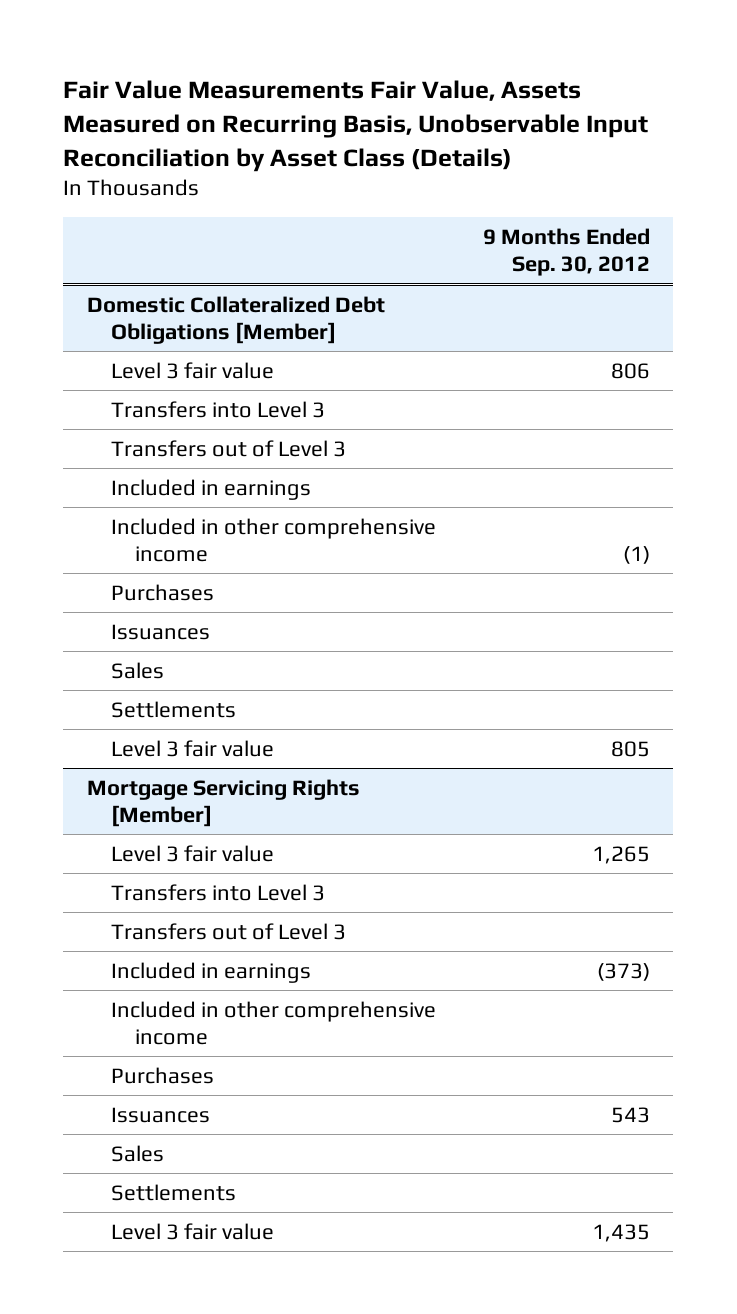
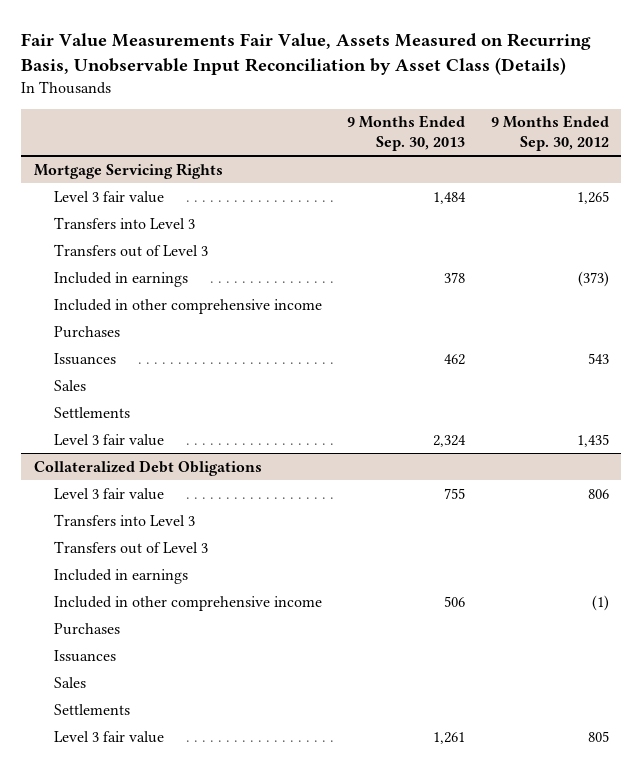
- | 9 Months Ended Sep. 30, 2012
+ | 9 Months Ended Sep. 30, 2013 | 9 Months Ended Sep. 30, 2012
- Domestic Collateralized Debt Obligations [Member]
- Level 3 fair value | 806
- Transfers into Level 3
- Transfers out of Level 3
- Included in earnings
- Included in other comprehensive income | (1)
- Purchases
- Issuances
- Sales
- Settlements
- Level 3 fair value | 805
- Mortgage Servicing Rights [Member]
+ Mortgage Servicing Rights
+ Collateralized Debt Obligations
+ Level 3 fair value | 755 | 806
+ Transfers into Level 3
+ Transfers out of Level 3
+ Included in earnings
+ Included in other comprehensive income | 506 | (1)
+ Purchases
+ Issuances
+ Sales
+ Settlements
+ Level 3 fair value | 1,261 | 805

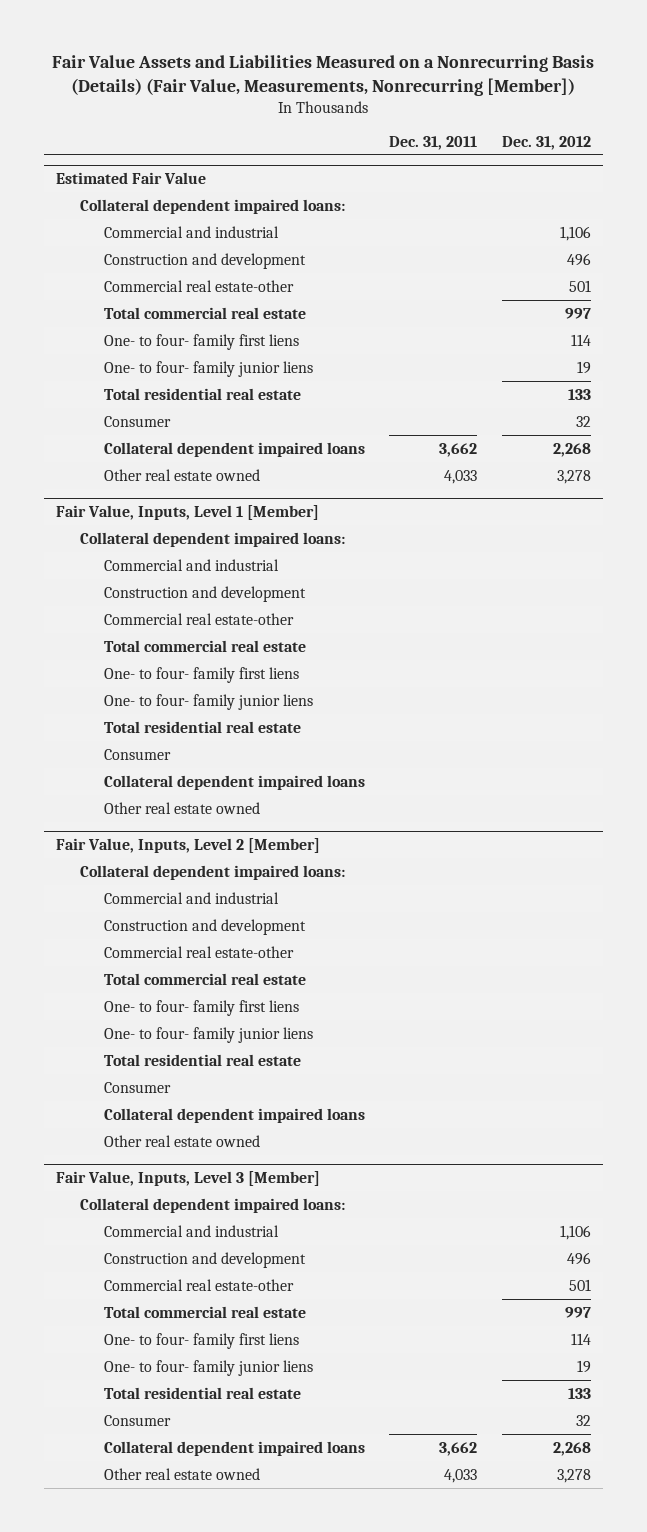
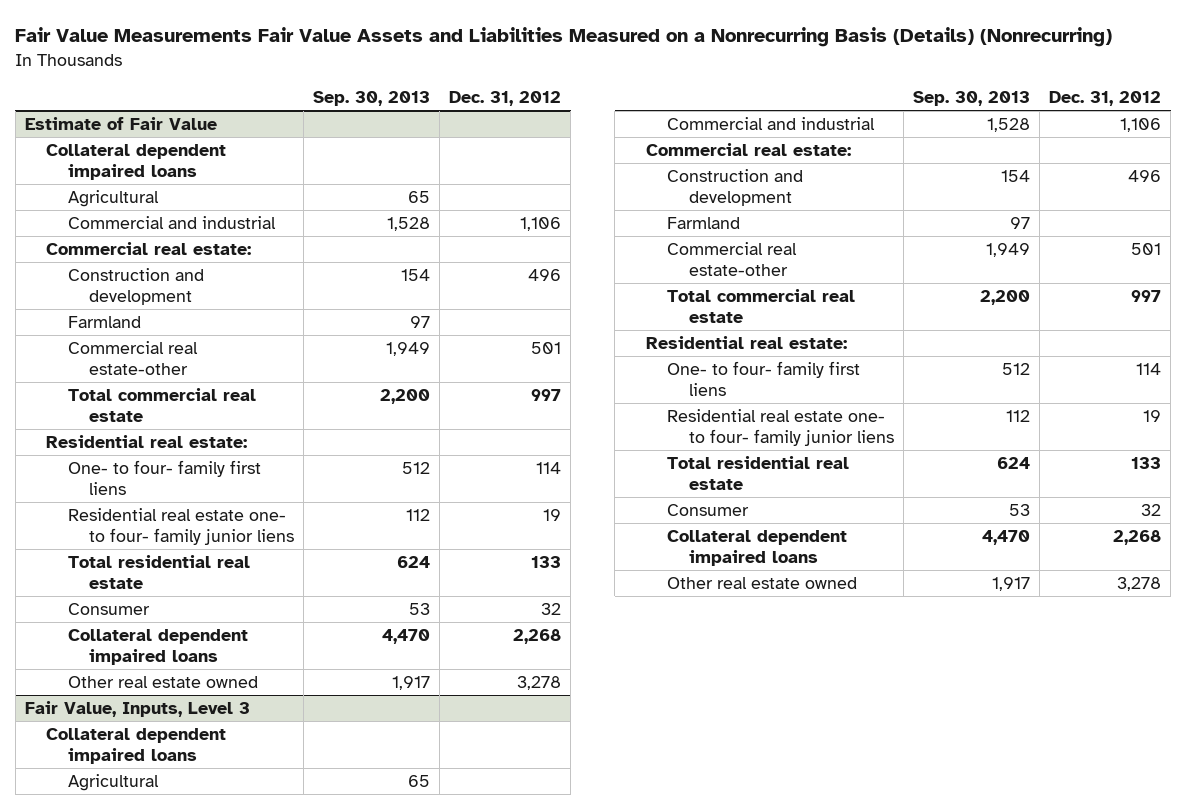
- Fair Value Assets and Liabilities Measured on a Nonrecurring Basis (Details) (Fair Value, Measurements, Nonrecurring [Member])
+ Fair Value Measurements Fair Value Assets and Liabilities Measured on a Nonrecurring Basis (Details) (Nonrecurring)
- | Dec. 31, 2011 | Dec. 31, 2012
+ | Sep. 30, 2013 | Dec. 31, 2012
- Estimated Fair Value
- Collateral dependent impaired loans:
+ Estimate of Fair Value
+ Collateral dependent impaired loans
+ Agricultural | 65 |
+ Commercial real estate:
+ Farmland | 97 |
+ Residential real estate:
- One- to four- family junior liens | | 19
+ Residential real estate one- to four- family junior liens | 112 | 19
- Fair Value, Inputs, Level 1 [Member]
- Collateral dependent impaired loans:
- Commercial and industrial
- Construction and development
- Commercial real estate-other
- Total commercial real estate
- One- to four- family first liens
- One- to four- family junior liens
- Total residential real estate
- Consumer
- Collateral dependent impaired loans
- Other real estate owned
- Fair Value, Inputs, Level 2 [Member]
- Collateral dependent impaired loans:
- Commercial and industrial
- Construction and development
- Commercial real estate-other
- Total commercial real estate
- One- to four- family first liens
- One- to four- family junior liens
- Total residential real estate
- Consumer
+ Fair Value, Inputs, Level 3
- Other real estate owned
- Fair Value, Inputs, Level 3 [Member]
- Collateral dependent impaired loans:
+ Agricultural | 65 |
+ Commercial real estate:
+ Farmland | 97 |
+ Residential real estate:
- One- to four- family junior liens | | 19
+ Residential real estate one- to four- family junior liens | 112 | 19

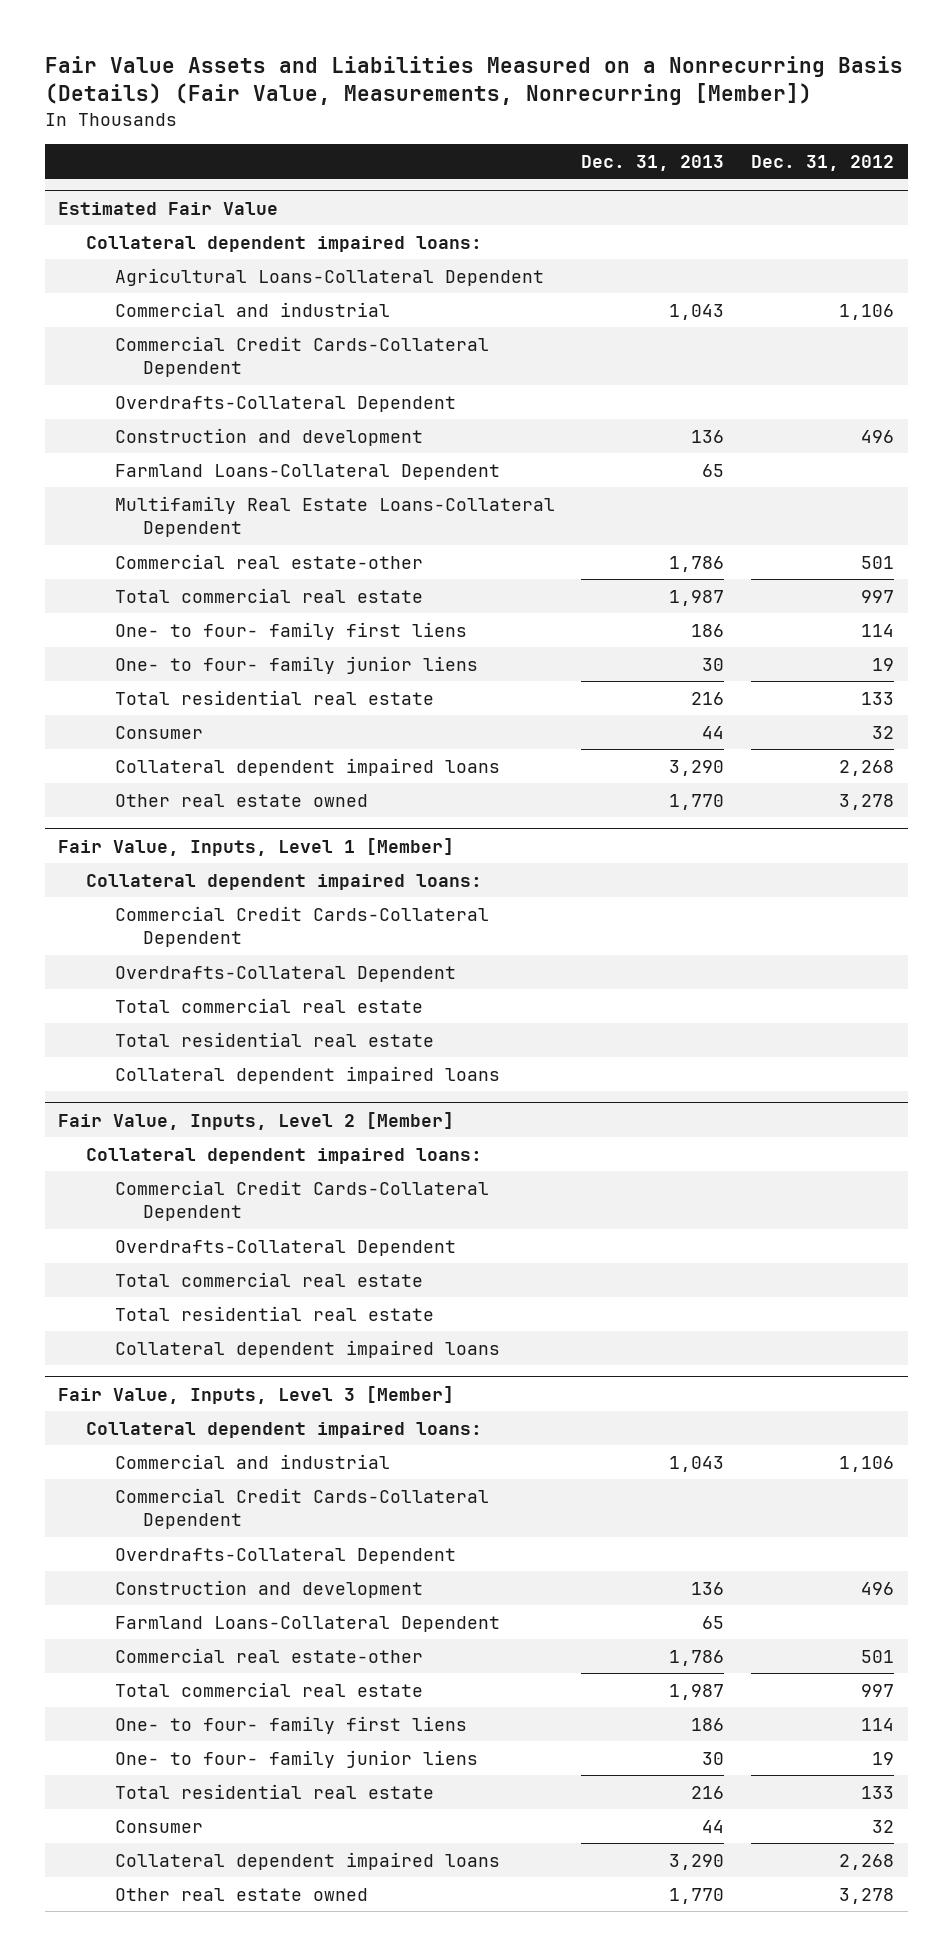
- Fair Value Measurements Fair Value Assets and Liabilities Measured on a Nonrecurring Basis (Details) (Nonrecurring)
+ Fair Value Assets and Liabilities Measured on a Nonrecurring Basis (Details) (Fair Value, Measurements, Nonrecurring [Member])
- | Sep. 30, 2013 | Dec. 31, 2012
+ | Dec. 31, 2013 | Dec. 31, 2012
- Estimate of Fair Value
- Collateral dependent impaired loans
- Agricultural | 65 |
+ Estimated Fair Value
+ Collateral dependent impaired loans:
+ Agricultural Loans-Collateral Dependent
- Commercial real estate:
+ Commercial Credit Cards-Collateral Dependent
+ Overdrafts-Collateral Dependent
- Farmland | 97 |
+ Farmland Loans-Collateral Dependent | 65 |
+ Multifamily Real Estate Loans-Collateral Dependent
- Residential real estate:
- Residential real estate one- to four- family junior liens | 112 | 19
+ One- to four- family junior liens | 30 | 19
- Fair Value, Inputs, Level 3
+ Fair Value, Inputs, Level 1 [Member]
+ Collateral dependent impaired loans:
+ Commercial Credit Cards-Collateral Dependent
+ Overdrafts-Collateral Dependent
+ Total commercial real estate
+ Total residential real estate
- Agricultural | 65 |
+ Fair Value, Inputs, Level 2 [Member]
+ Collateral dependent impaired loans:
+ Commercial Credit Cards-Collateral Dependent
+ Overdrafts-Collateral Dependent
+ Total commercial real estate
+ Total residential real estate
+ Collateral dependent impaired loans
+ Fair Value, Inputs, Level 3 [Member]
+ Collateral dependent impaired loans:
- Commercial real estate:
+ Commercial Credit Cards-Collateral Dependent
+ Overdrafts-Collateral Dependent
- Farmland | 97 |
+ Farmland Loans-Collateral Dependent | 65 |
- Residential real estate:
- Residential real estate one- to four- family junior liens | 112 | 19
+ One- to four- family junior liens | 30 | 19

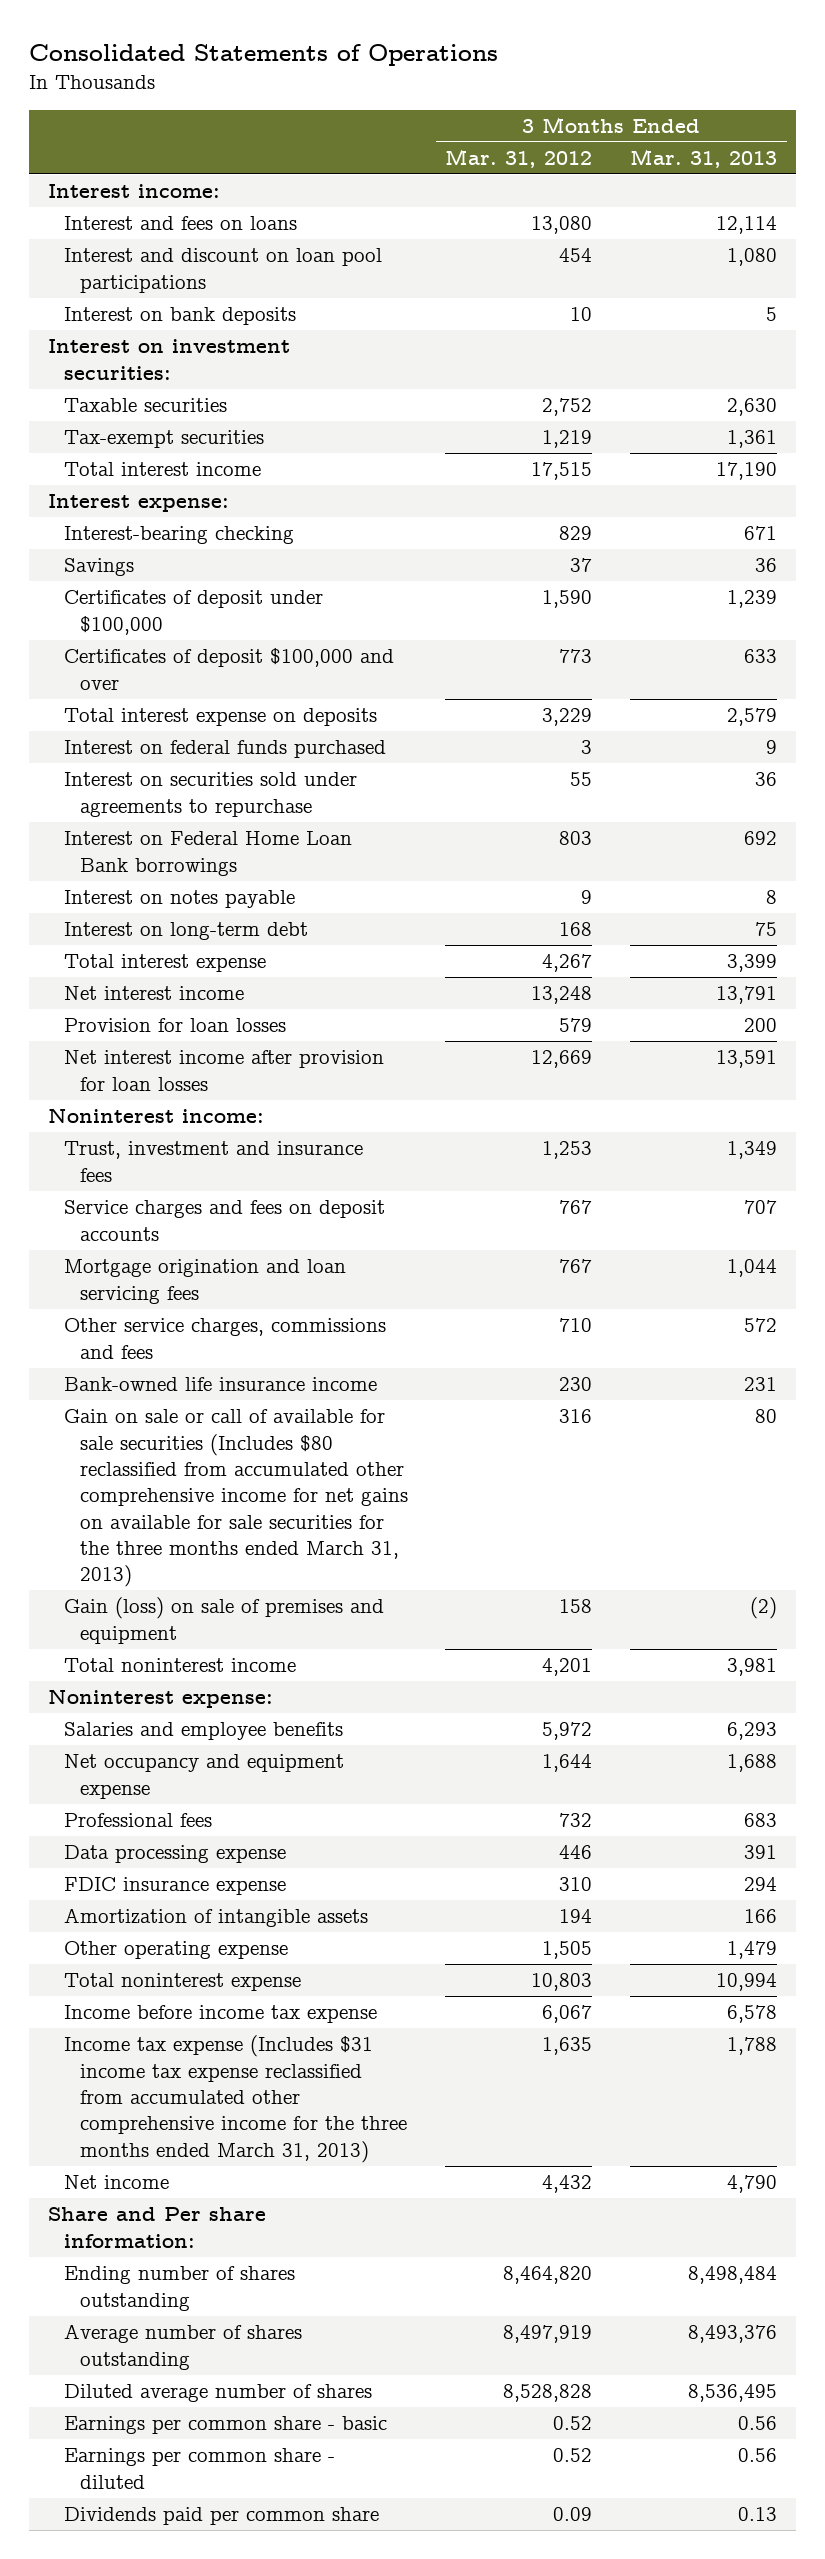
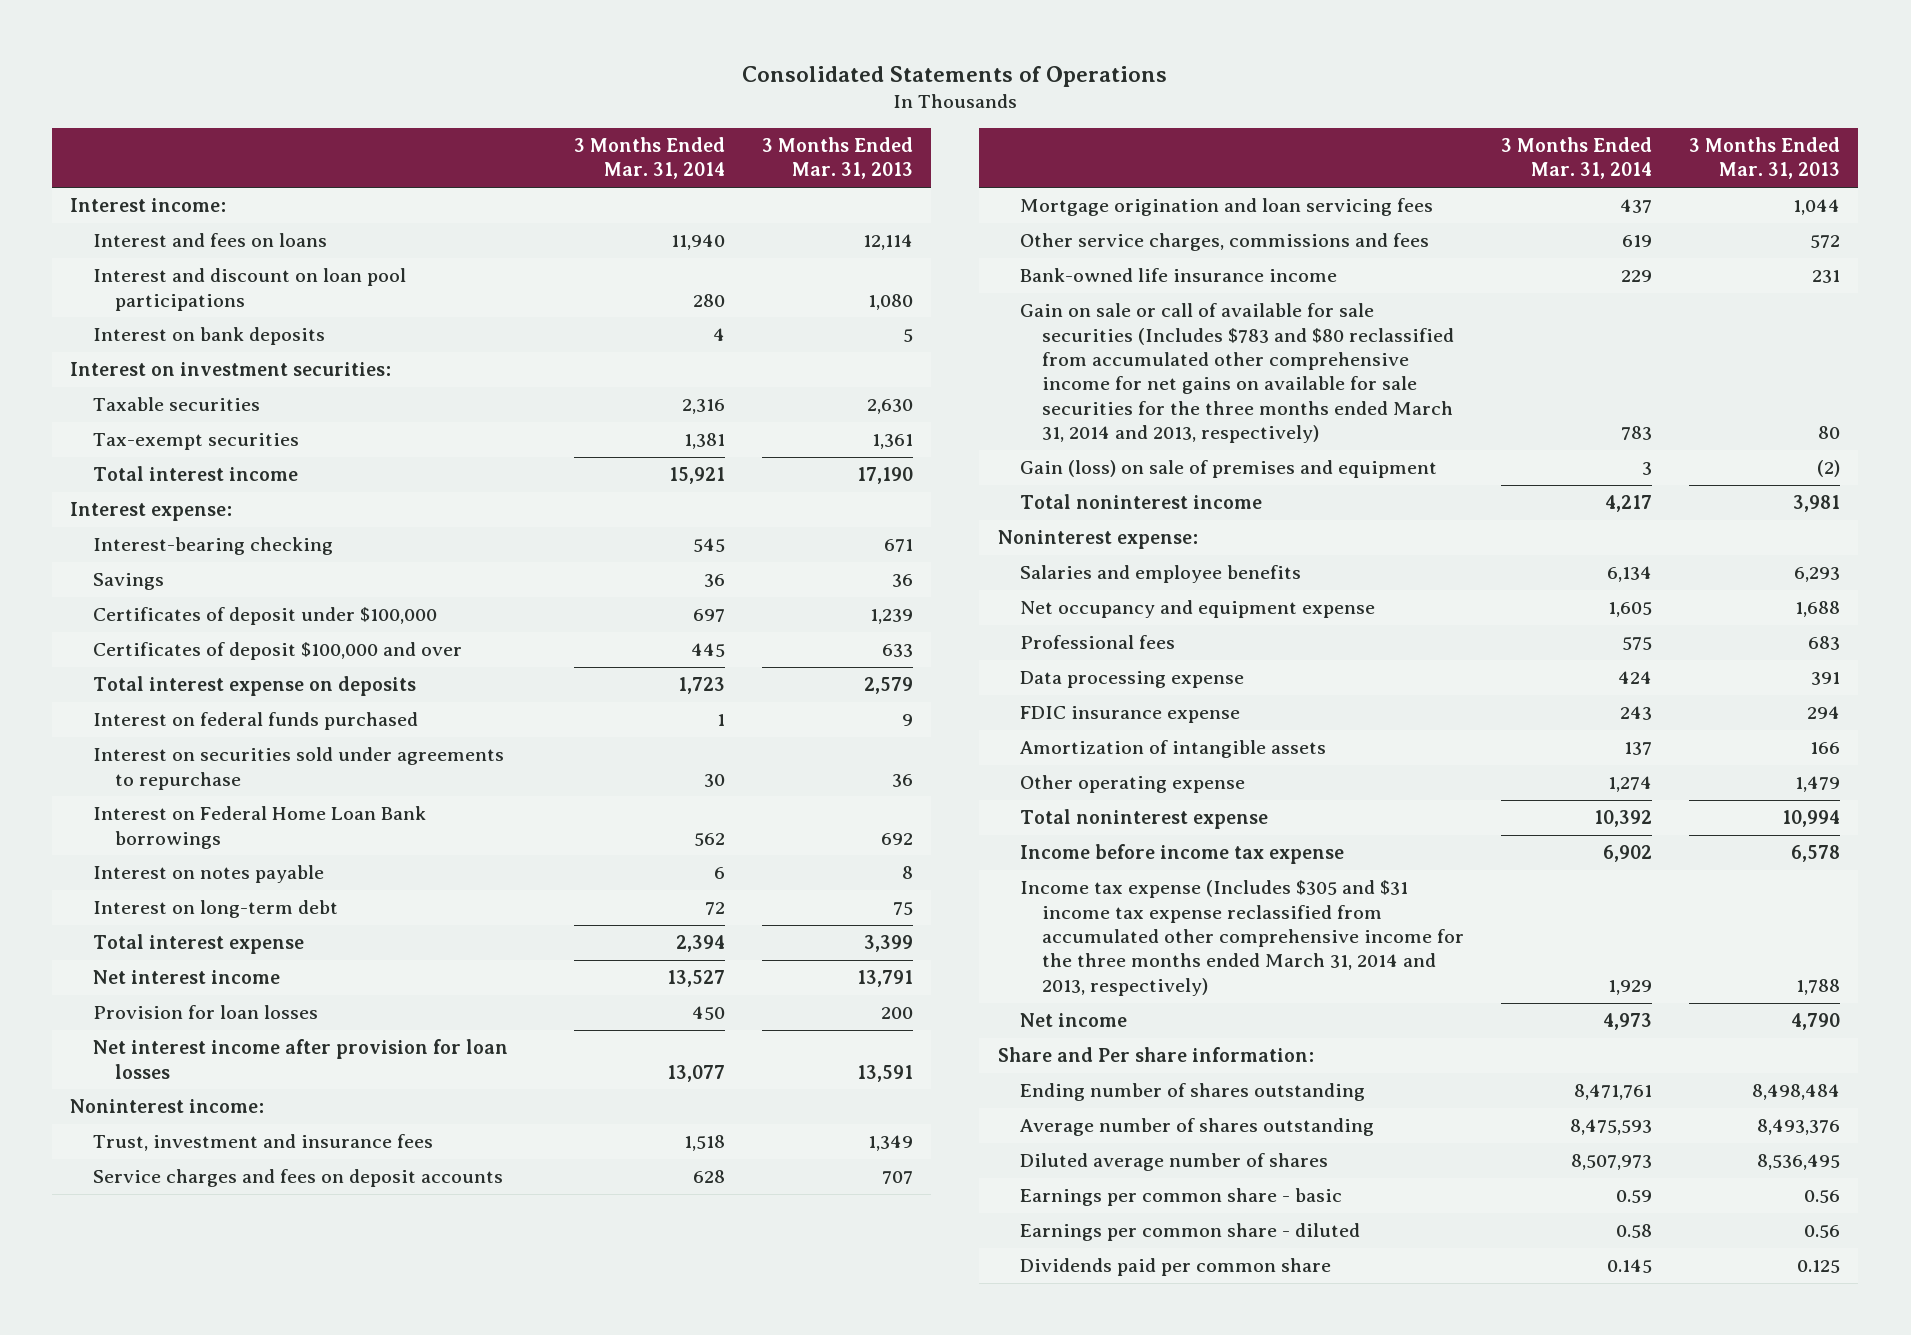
- | 3 Months Ended Mar. 31, 2012 | 3 Months Ended Mar. 31, 2013
+ | 3 Months Ended Mar. 31, 2014 | 3 Months Ended Mar. 31, 2013
- Gain on sale or call of available for sale securities (Includes $80 reclassified from accumulated other comprehensive income for net gains on available for sale securities for the three months ended March 31, 2013) | 316 | 80
+ Gain on sale or call of available for sale securities (Includes $783 and $80 reclassified from accumulated other comprehensive income for net gains on available for sale securities for the three months ended March 31, 2014 and 2013, respectively) | 783 | 80
- Income tax expense (Includes $31 income tax expense reclassified from accumulated other comprehensive income for the three months ended March 31, 2013) | 1,635 | 1,788
+ Income tax expense (Includes $305 and $31 income tax expense reclassified from accumulated other comprehensive income for the three months ended March 31, 2014 and 2013, respectively) | 1,929 | 1,788
- Dividends paid per common share | 0.09 | 0.13
+ Dividends paid per common share | 0.145 | 0.125

